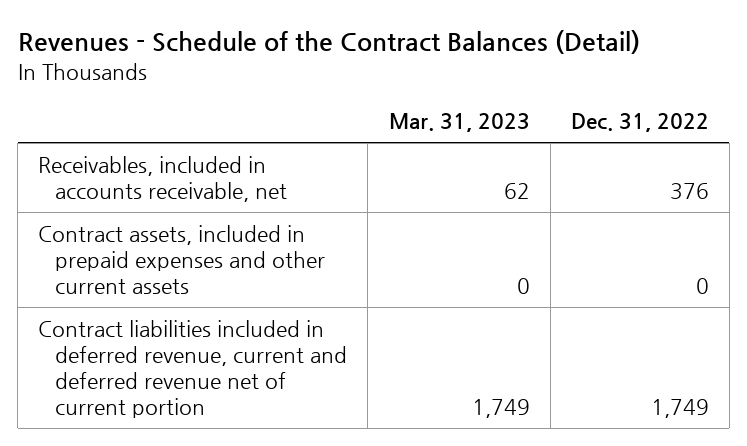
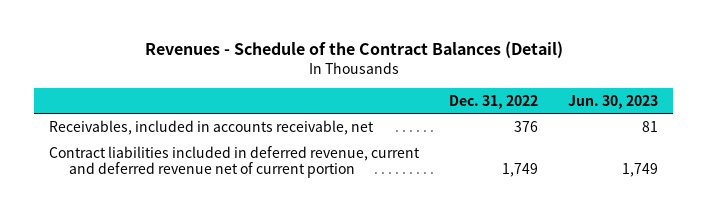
- | Mar. 31, 2023 | Dec. 31, 2022
+ | Dec. 31, 2022 | Jun. 30, 2023
- Contract assets, included in prepaid expenses and other current assets | 0 | 0

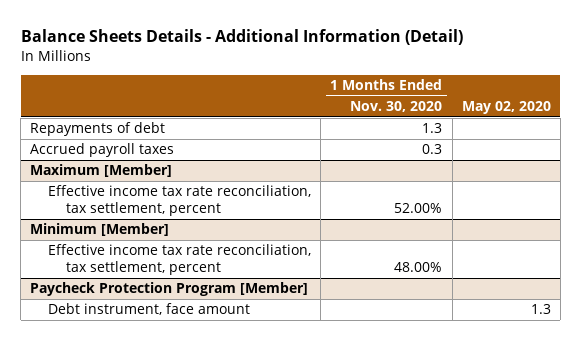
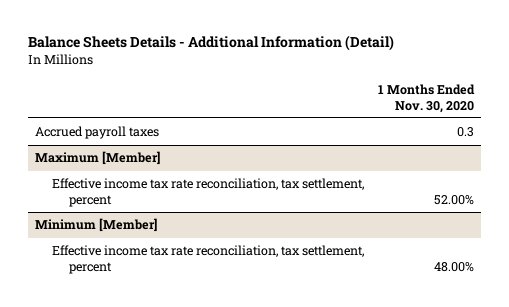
- | 1 Months Ended Nov. 30, 2020 | May 02, 2020
+ | 1 Months Ended Nov. 30, 2020
- Repayments of debt | 1.3 |
- Paycheck Protection Program [Member]
- Debt instrument, face amount | | 1.3

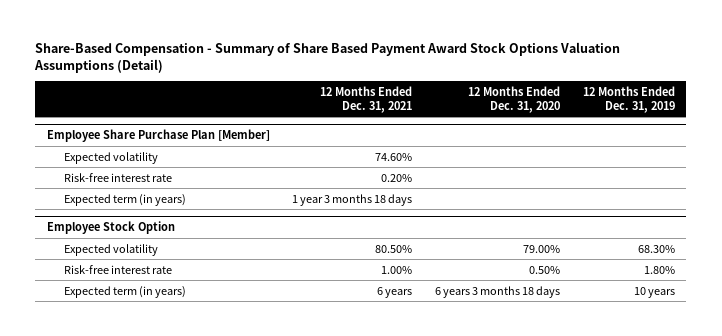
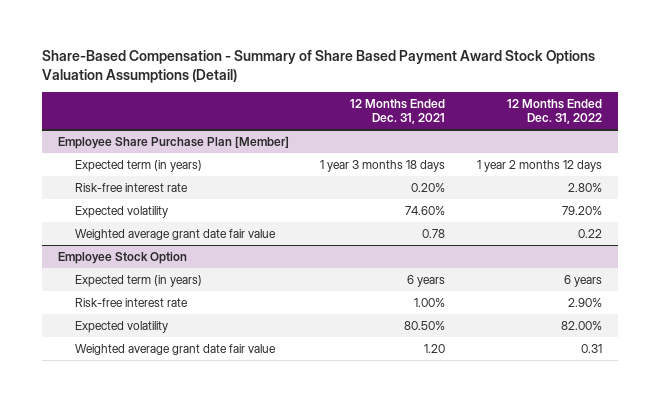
- | 12 Months Ended Dec. 31, 2021 | 12 Months Ended Dec. 31, 2020 | 12 Months Ended Dec. 31, 2019
+ | 12 Months Ended Dec. 31, 2021 | 12 Months Ended Dec. 31, 2022
@ Employee Share Purchase Plan [Member]
moved down: Risk-free interest rate | 0.20% | 2.80%
moved down: Expected volatility | 74.60% | 79.20%
+ Weighted average grant date fair value | 0.78 | 0.22
@ Employee Stock Option
moved down: Risk-free interest rate | 1.00% | 2.90%
moved down: Expected volatility | 80.50% | 82.00%
+ Weighted average grant date fair value | 1.20 | 0.31

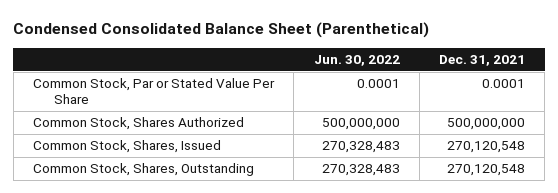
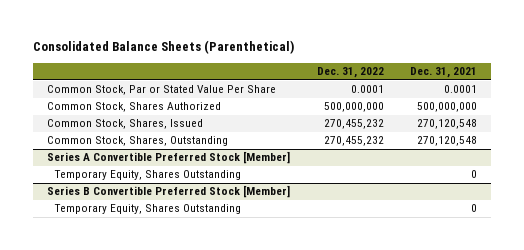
- Condensed Consolidated Balance Sheet (Parenthetical)
+ Consolidated Balance Sheets (Parenthetical)
- | Jun. 30, 2022 | Dec. 31, 2021
+ | Dec. 31, 2022 | Dec. 31, 2021
+ Series A Convertible Preferred Stock [Member]
+ Temporary Equity, Shares Outstanding | | 0
+ Series B Convertible Preferred Stock [Member]
+ Temporary Equity, Shares Outstanding | | 0

